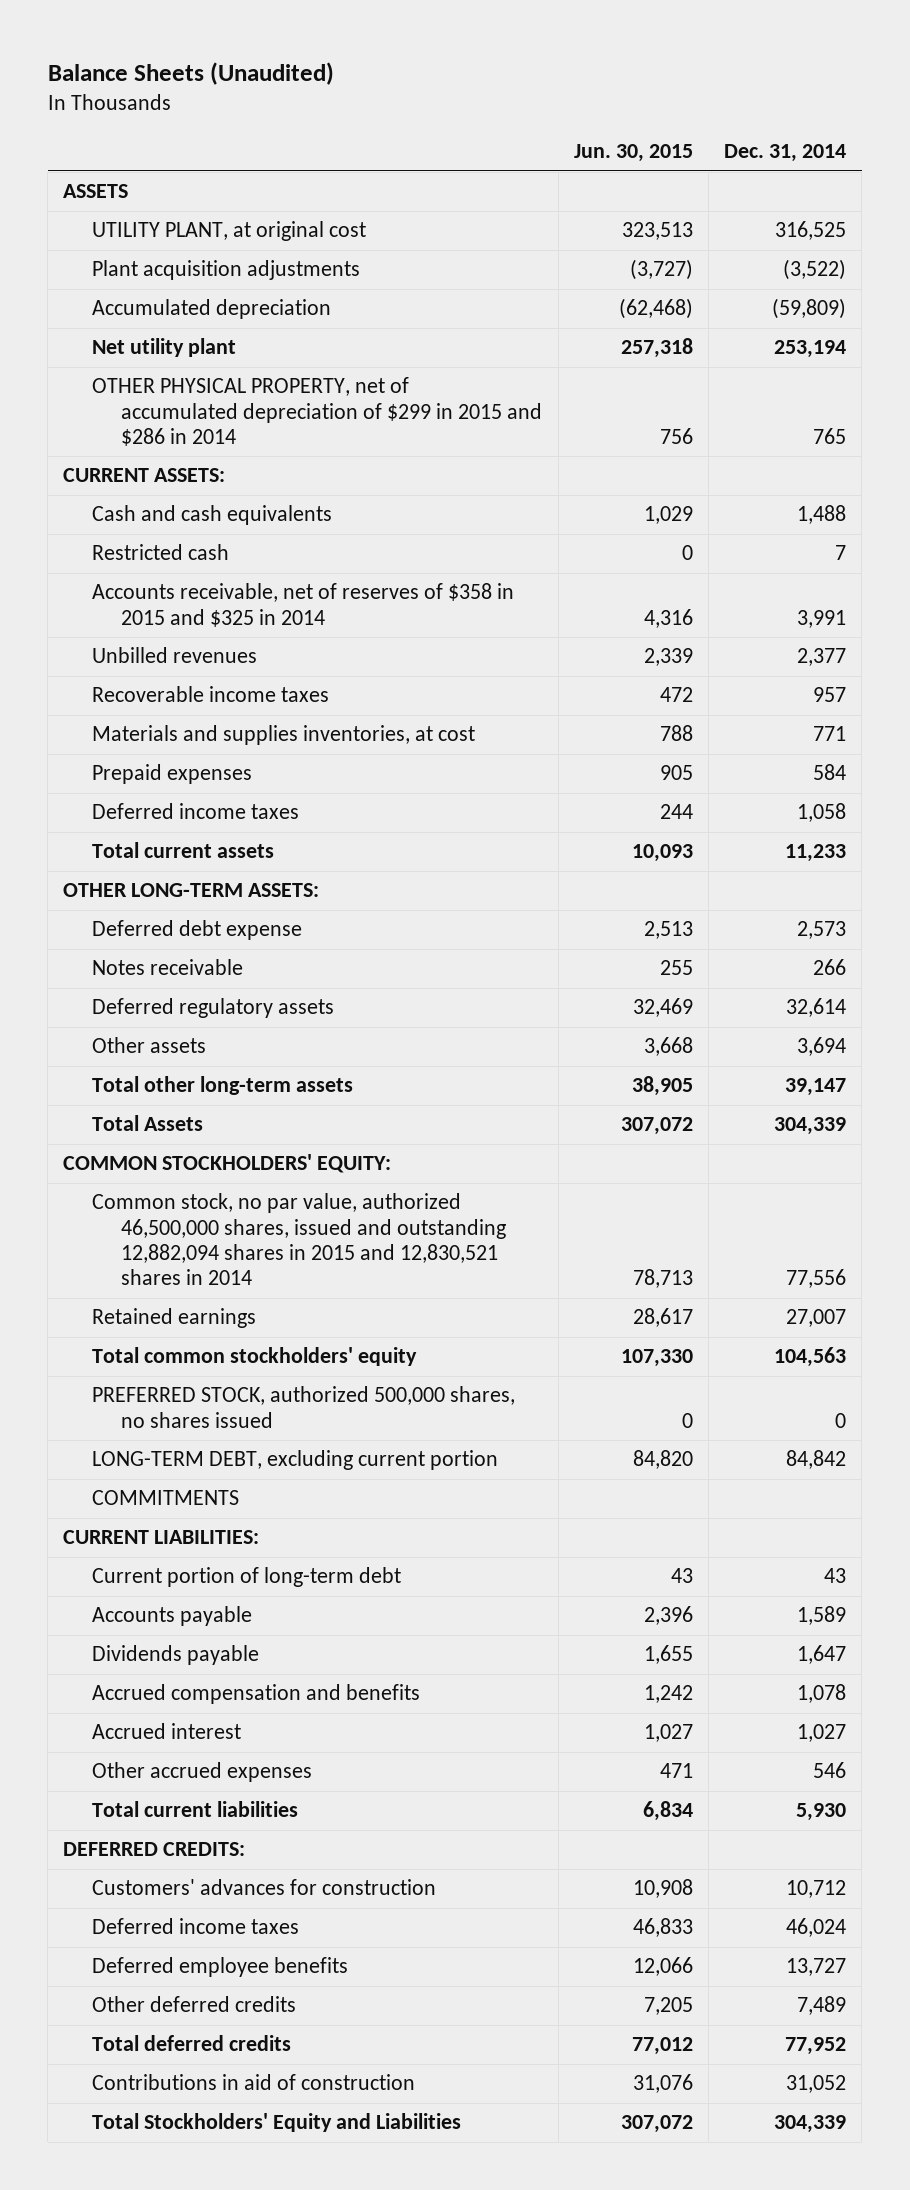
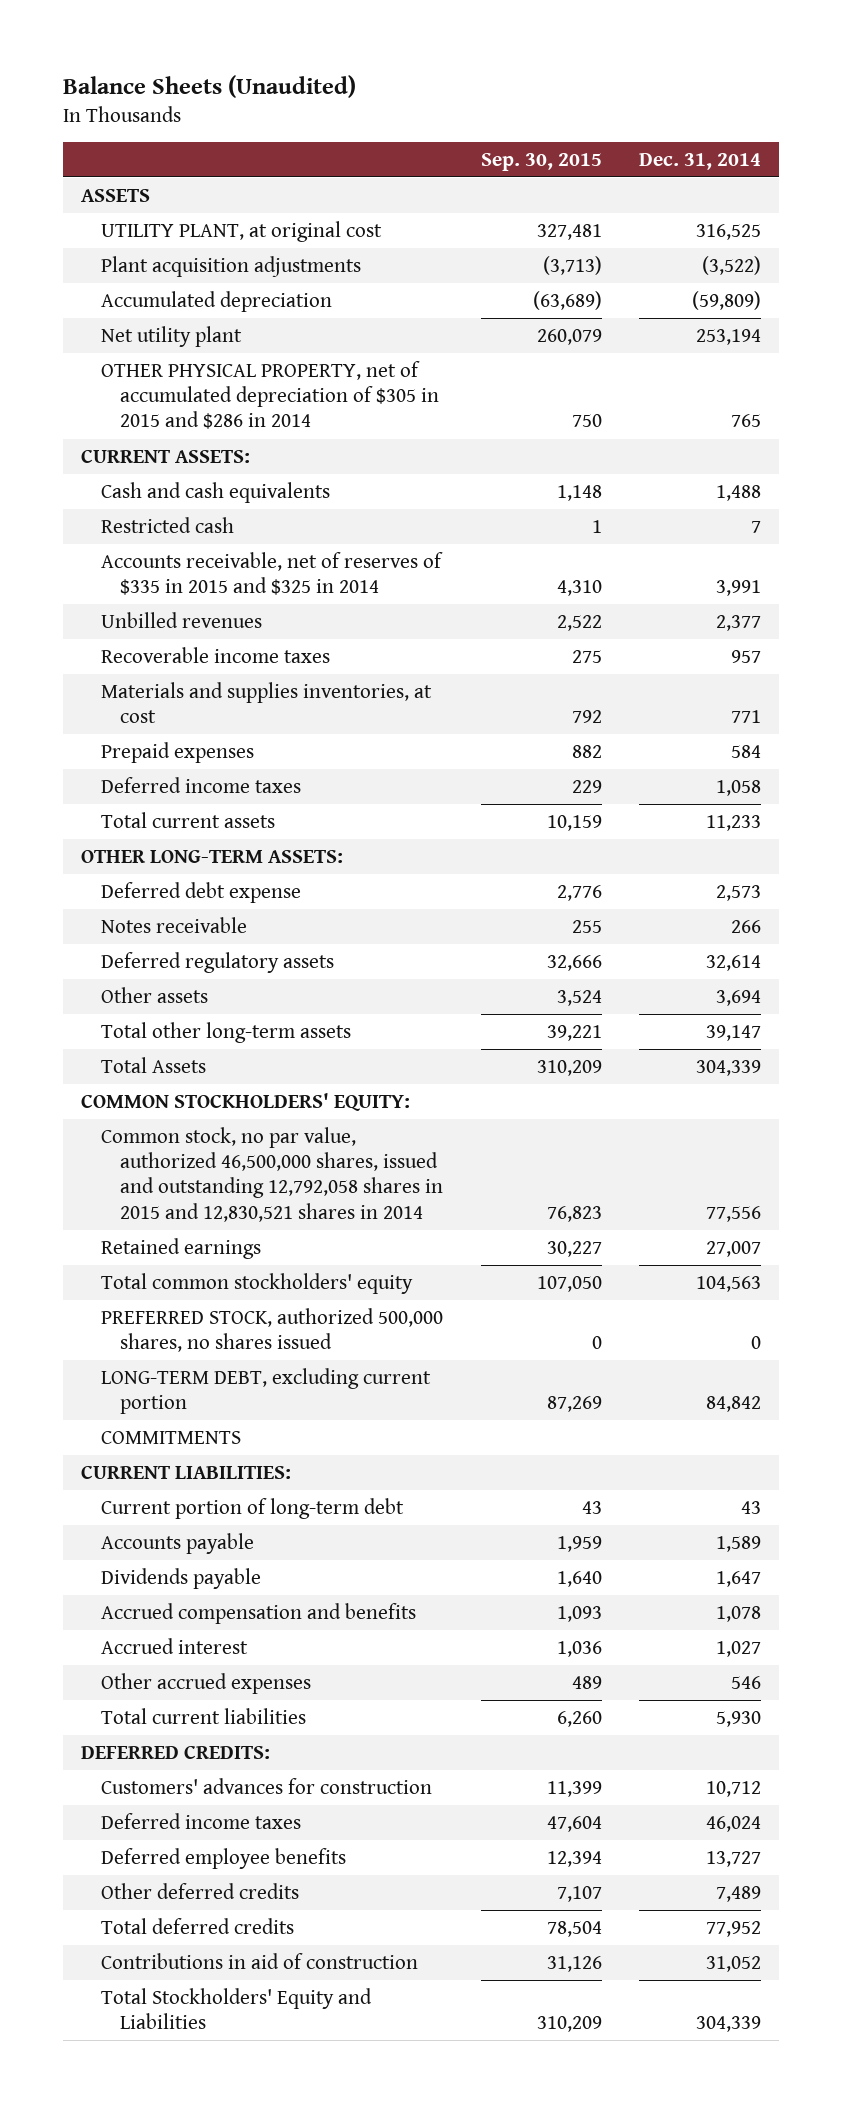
- | Jun. 30, 2015 | Dec. 31, 2014
+ | Sep. 30, 2015 | Dec. 31, 2014
- OTHER PHYSICAL PROPERTY, net of accumulated depreciation of $299 in 2015 and $286 in 2014 | 756 | 765
+ OTHER PHYSICAL PROPERTY, net of accumulated depreciation of $305 in 2015 and $286 in 2014 | 750 | 765
- Accounts receivable, net of reserves of $358 in 2015 and $325 in 2014 | 4,316 | 3,991
+ Accounts receivable, net of reserves of $335 in 2015 and $325 in 2014 | 4,310 | 3,991
- Common stock, no par value, authorized 46,500,000 shares, issued and outstanding 12,882,094 shares in 2015 and 12,830,521 shares in 2014 | 78,713 | 77,556
+ Common stock, no par value, authorized 46,500,000 shares, issued and outstanding 12,792,058 shares in 2015 and 12,830,521 shares in 2014 | 76,823 | 77,556

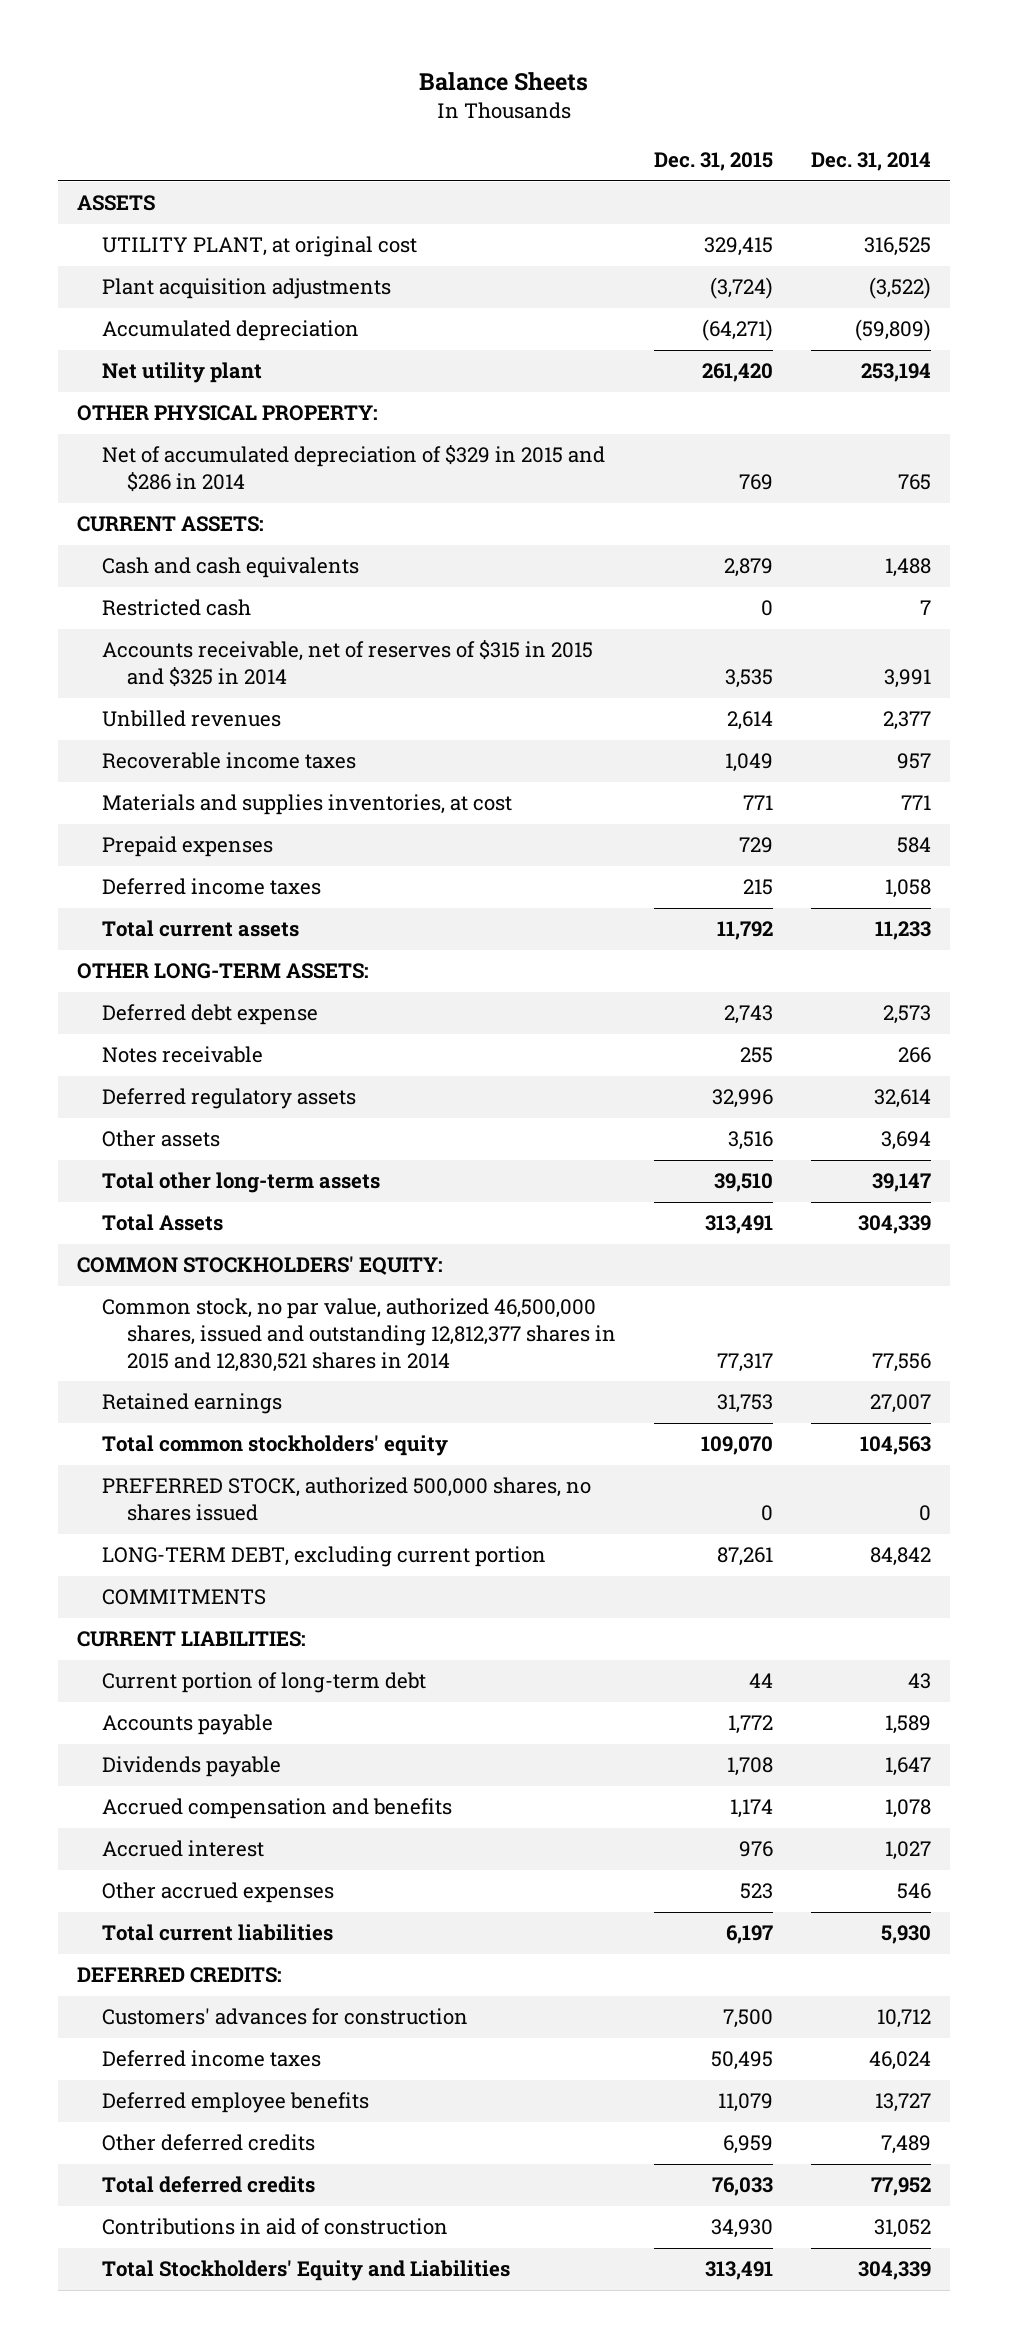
- Balance Sheets (Unaudited)
+ Balance Sheets
- | Sep. 30, 2015 | Dec. 31, 2014
+ | Dec. 31, 2015 | Dec. 31, 2014
- OTHER PHYSICAL PROPERTY, net of accumulated depreciation of $305 in 2015 and $286 in 2014 | 750 | 765
+ OTHER PHYSICAL PROPERTY:
+ Net of accumulated depreciation of $329 in 2015 and $286 in 2014 | 769 | 765
- Accounts receivable, net of reserves of $335 in 2015 and $325 in 2014 | 4,310 | 3,991
+ Accounts receivable, net of reserves of $315 in 2015 and $325 in 2014 | 3,535 | 3,991
- Common stock, no par value, authorized 46,500,000 shares, issued and outstanding 12,792,058 shares in 2015 and 12,830,521 shares in 2014 | 76,823 | 77,556
+ Common stock, no par value, authorized 46,500,000 shares, issued and outstanding 12,812,377 shares in 2015 and 12,830,521 shares in 2014 | 77,317 | 77,556

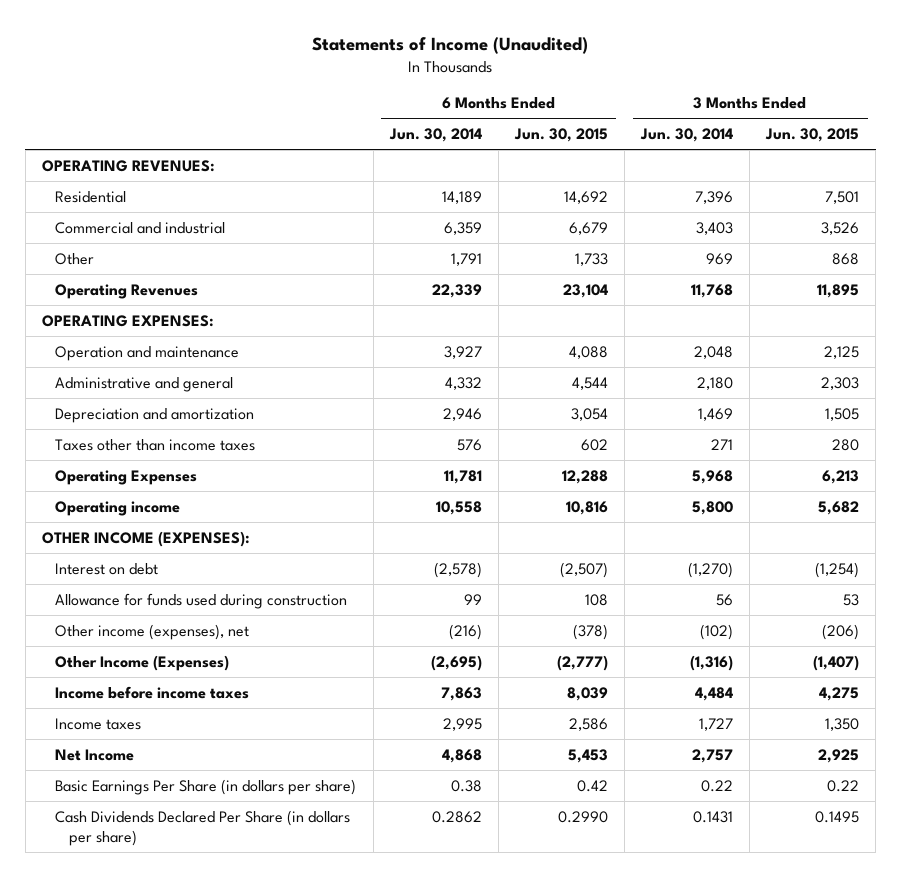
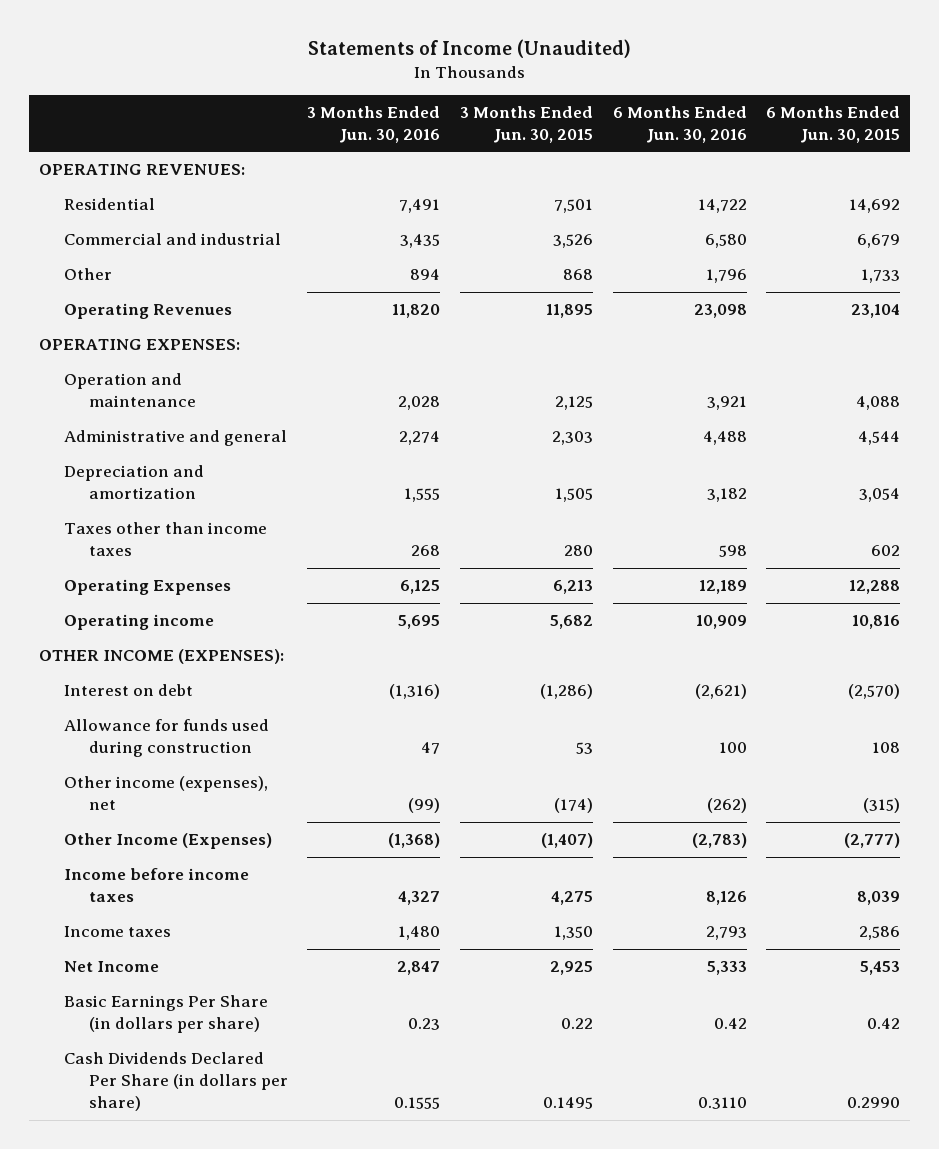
- | 6 Months Ended Jun. 30, 2014 | 6 Months Ended Jun. 30, 2015 | 3 Months Ended Jun. 30, 2014 | 3 Months Ended Jun. 30, 2015
+ | 3 Months Ended Jun. 30, 2016 | 3 Months Ended Jun. 30, 2015 | 6 Months Ended Jun. 30, 2016 | 6 Months Ended Jun. 30, 2015
- Interest on debt | (2,578) | (2,507) | (1,270) | (1,254)
+ Interest on debt | (1,316) | (1,286) | (2,621) | (2,570)
- Other income (expenses), net | (216) | (378) | (102) | (206)
+ Other income (expenses), net | (99) | (174) | (262) | (315)

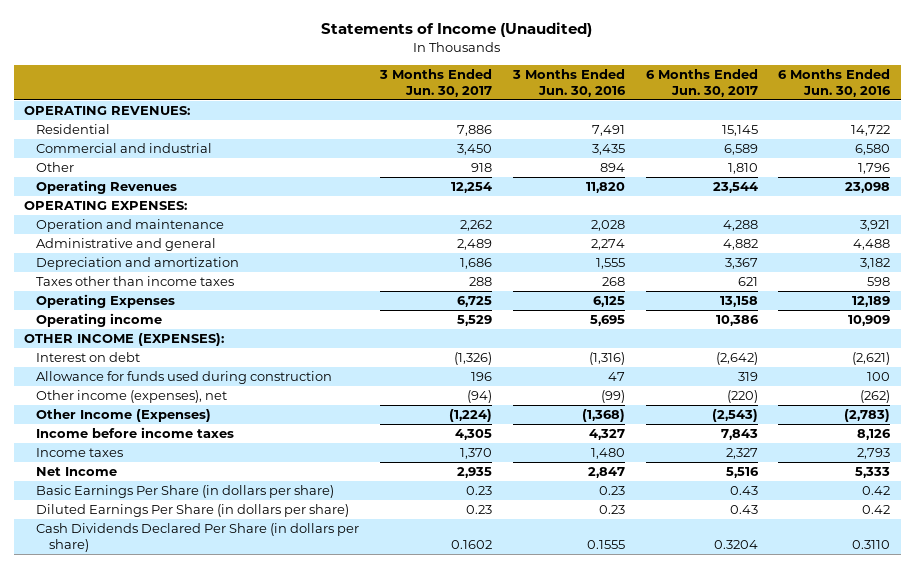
- | 3 Months Ended Jun. 30, 2016 | 3 Months Ended Jun. 30, 2015 | 6 Months Ended Jun. 30, 2016 | 6 Months Ended Jun. 30, 2015
+ | 3 Months Ended Jun. 30, 2017 | 3 Months Ended Jun. 30, 2016 | 6 Months Ended Jun. 30, 2017 | 6 Months Ended Jun. 30, 2016
+ Diluted Earnings Per Share (in dollars per share) | 0.23 | 0.23 | 0.43 | 0.42

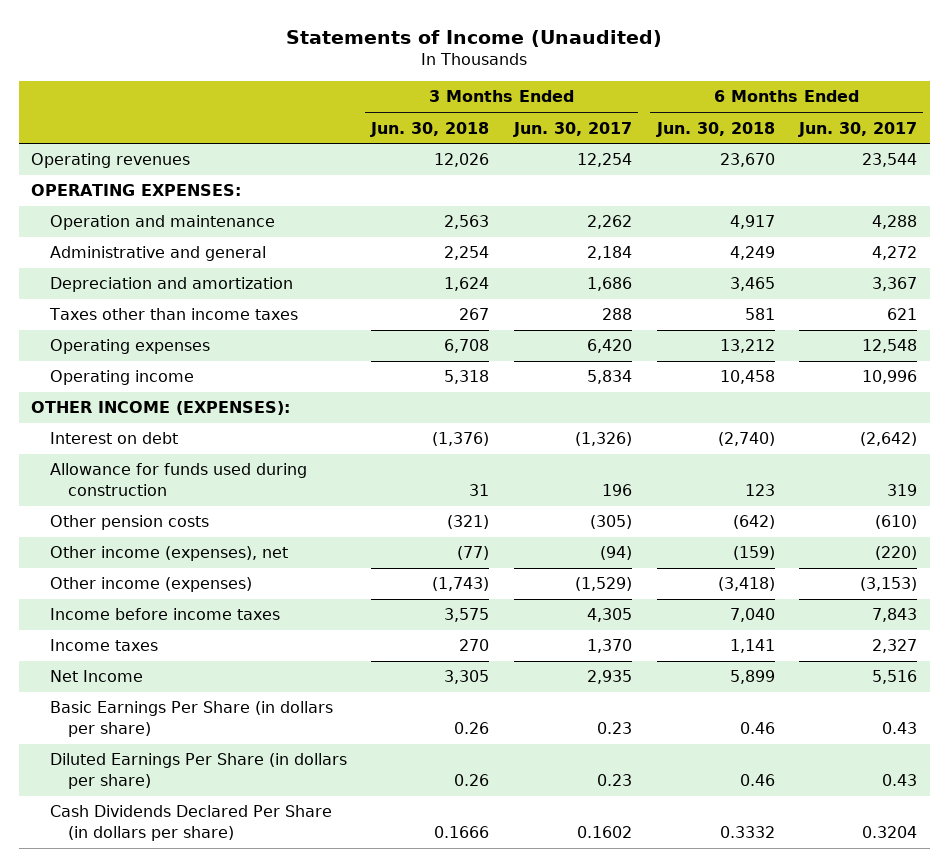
- | 3 Months Ended Jun. 30, 2017 | 3 Months Ended Jun. 30, 2016 | 6 Months Ended Jun. 30, 2017 | 6 Months Ended Jun. 30, 2016
+ | 3 Months Ended Jun. 30, 2018 | 3 Months Ended Jun. 30, 2017 | 6 Months Ended Jun. 30, 2018 | 6 Months Ended Jun. 30, 2017
- OPERATING REVENUES:
- Residential | 7,886 | 7,491 | 15,145 | 14,722
- Commercial and industrial | 3,450 | 3,435 | 6,589 | 6,580
- Other | 918 | 894 | 1,810 | 1,796
- Operating Revenues | 12,254 | 11,820 | 23,544 | 23,098
+ Operating revenues | 12,026 | 12,254 | 23,670 | 23,544
- Administrative and general | 2,489 | 2,274 | 4,882 | 4,488
+ Administrative and general | 2,254 | 2,184 | 4,249 | 4,272
- Operating Expenses | 6,725 | 6,125 | 13,158 | 12,189
- Operating income | 5,529 | 5,695 | 10,386 | 10,909
+ Operating expenses | 6,708 | 6,420 | 13,212 | 12,548
+ Operating income | 5,318 | 5,834 | 10,458 | 10,996
+ Other pension costs | (321) | (305) | (642) | (610)
- Other Income (Expenses) | (1,224) | (1,368) | (2,543) | (2,783)
+ Other income (expenses) | (1,743) | (1,529) | (3,418) | (3,153)

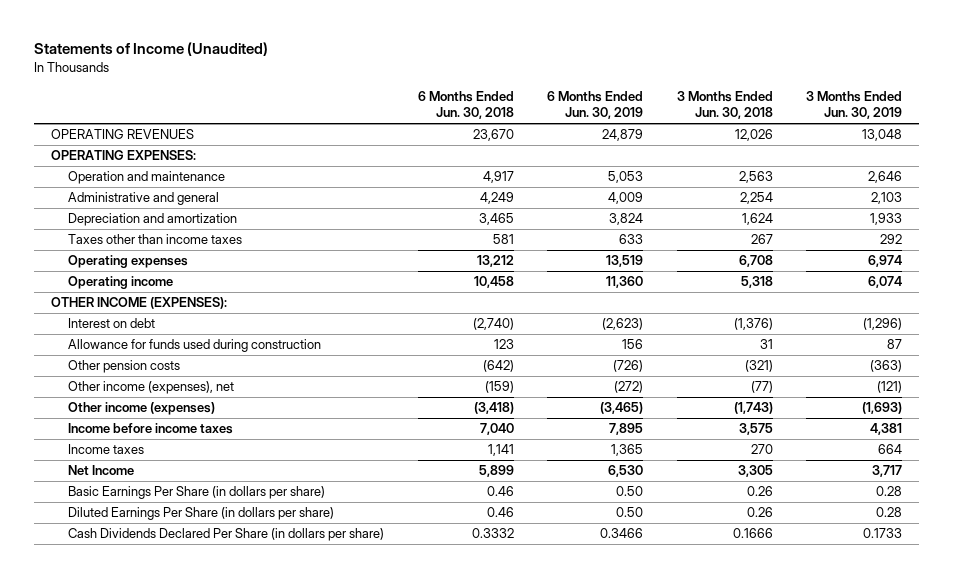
- | 3 Months Ended Jun. 30, 2018 | 3 Months Ended Jun. 30, 2017 | 6 Months Ended Jun. 30, 2018 | 6 Months Ended Jun. 30, 2017
+ | 6 Months Ended Jun. 30, 2018 | 6 Months Ended Jun. 30, 2019 | 3 Months Ended Jun. 30, 2018 | 3 Months Ended Jun. 30, 2019
- Operating revenues | 12,026 | 12,254 | 23,670 | 23,544
+ OPERATING REVENUES | 23,670 | 24,879 | 12,026 | 13,048

